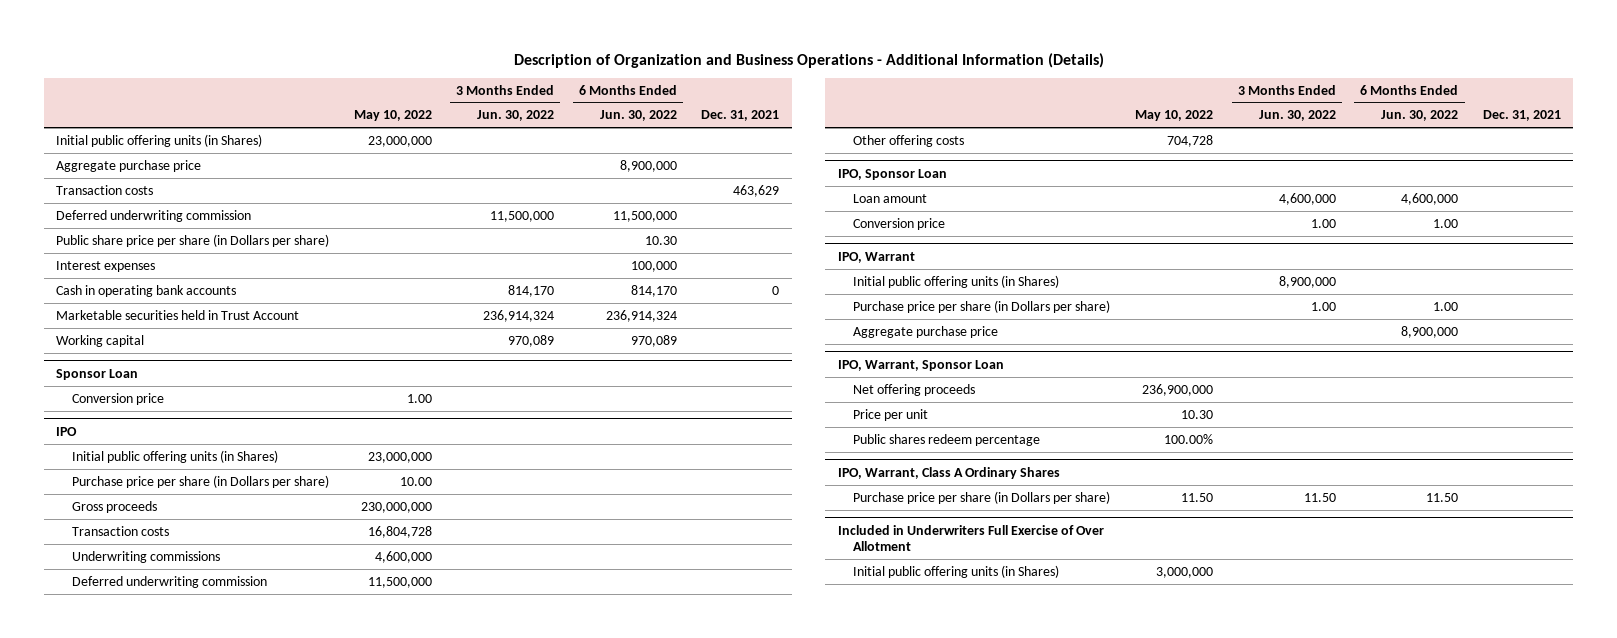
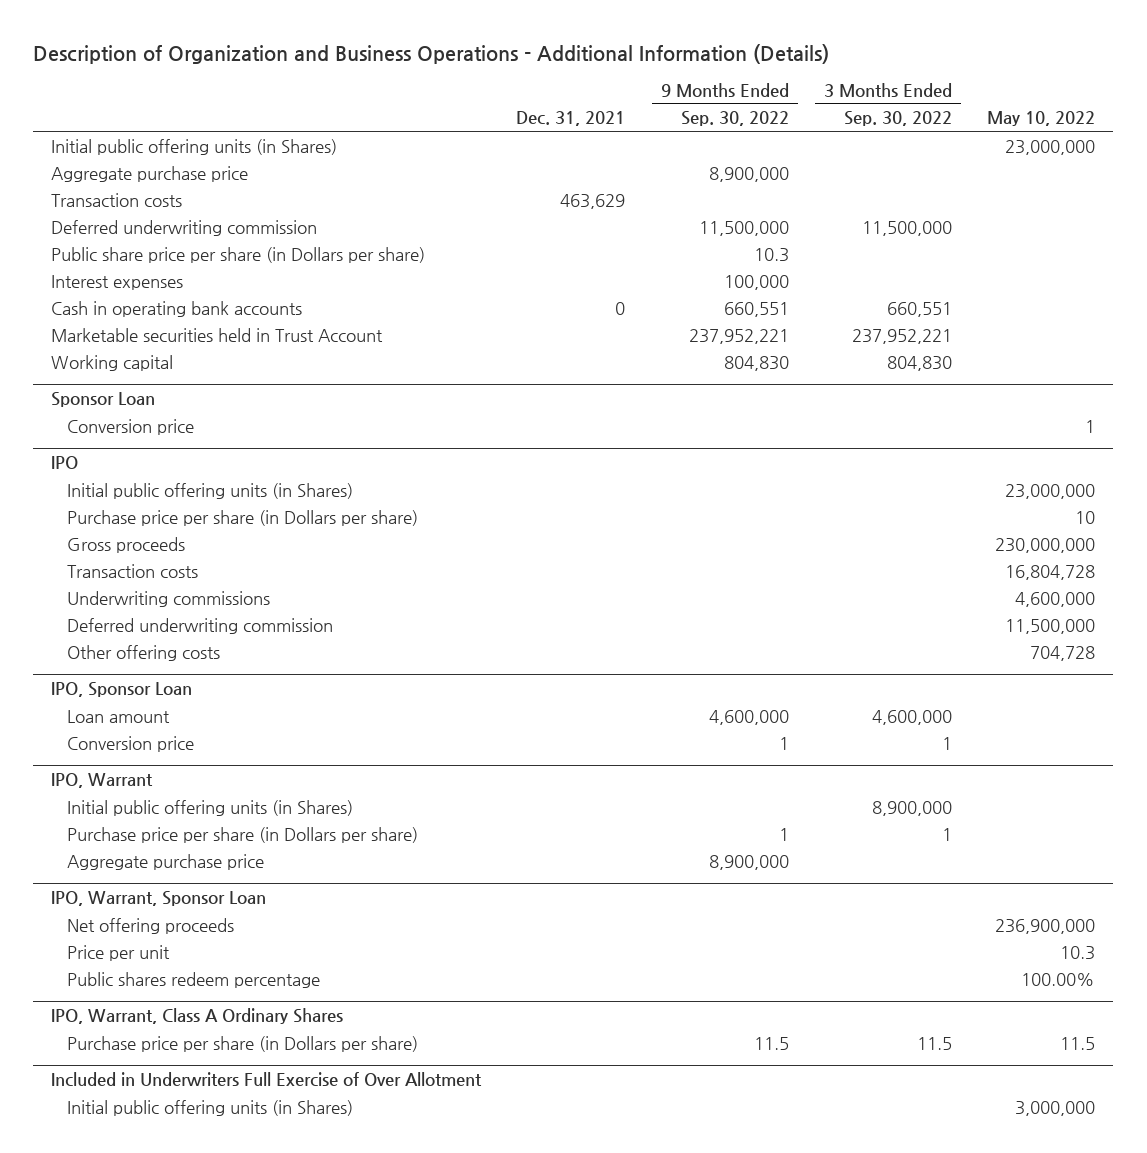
- | May 10, 2022 | 3 Months Ended Jun. 30, 2022 | 6 Months Ended Jun. 30, 2022 | Dec. 31, 2021
+ | Dec. 31, 2021 | 9 Months Ended Sep. 30, 2022 | 3 Months Ended Sep. 30, 2022 | May 10, 2022
@ Sponsor Loan
- Conversion price | 1.00 | | |
+ Conversion price | | | | 1
@ IPO
- Purchase price per share (in Dollars per share) | 10.00 | | |
+ Purchase price per share (in Dollars per share) | | | | 10
@ IPO, Warrant, Sponsor Loan
- Price per unit | 10.30 | | |
+ Price per unit | | | | 10.3
@ IPO, Warrant, Class A Ordinary Shares
- Purchase price per share (in Dollars per share) | 11.50 | 11.50 | 11.50 |
+ Purchase price per share (in Dollars per share) | | 11.5 | 11.5 | 11.5

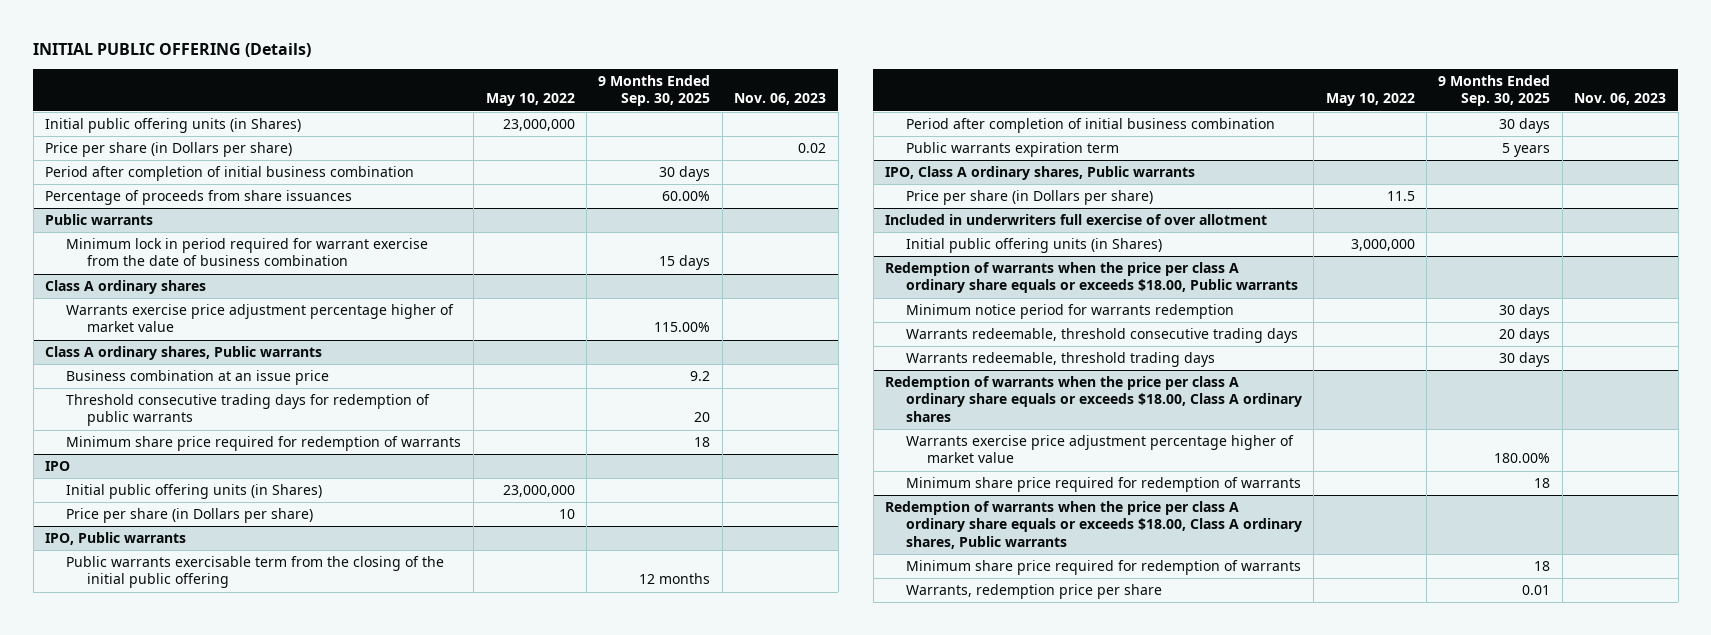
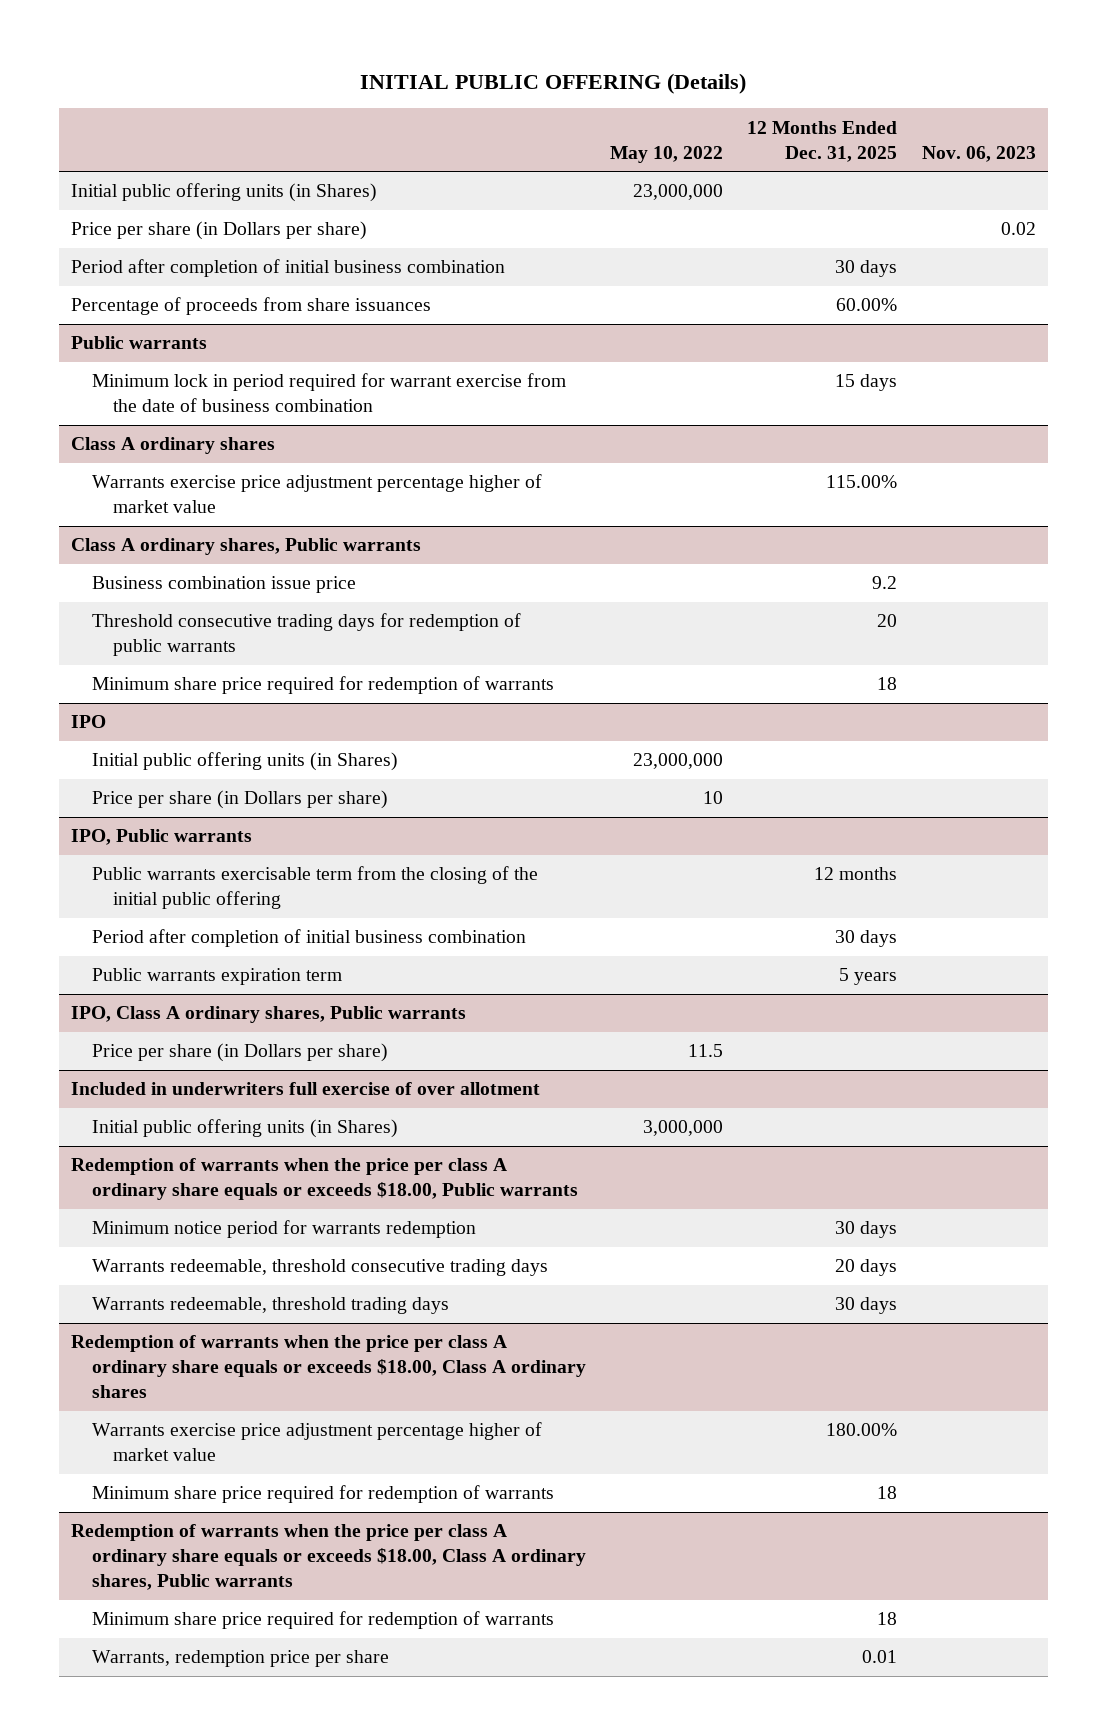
- | May 10, 2022 | 9 Months Ended Sep. 30, 2025 | Nov. 06, 2023
+ | May 10, 2022 | 12 Months Ended Dec. 31, 2025 | Nov. 06, 2023
@ Class A ordinary shares, Public warrants
- Business combination at an issue price | | 9.2 |
+ Business combination issue price | | 9.2 |

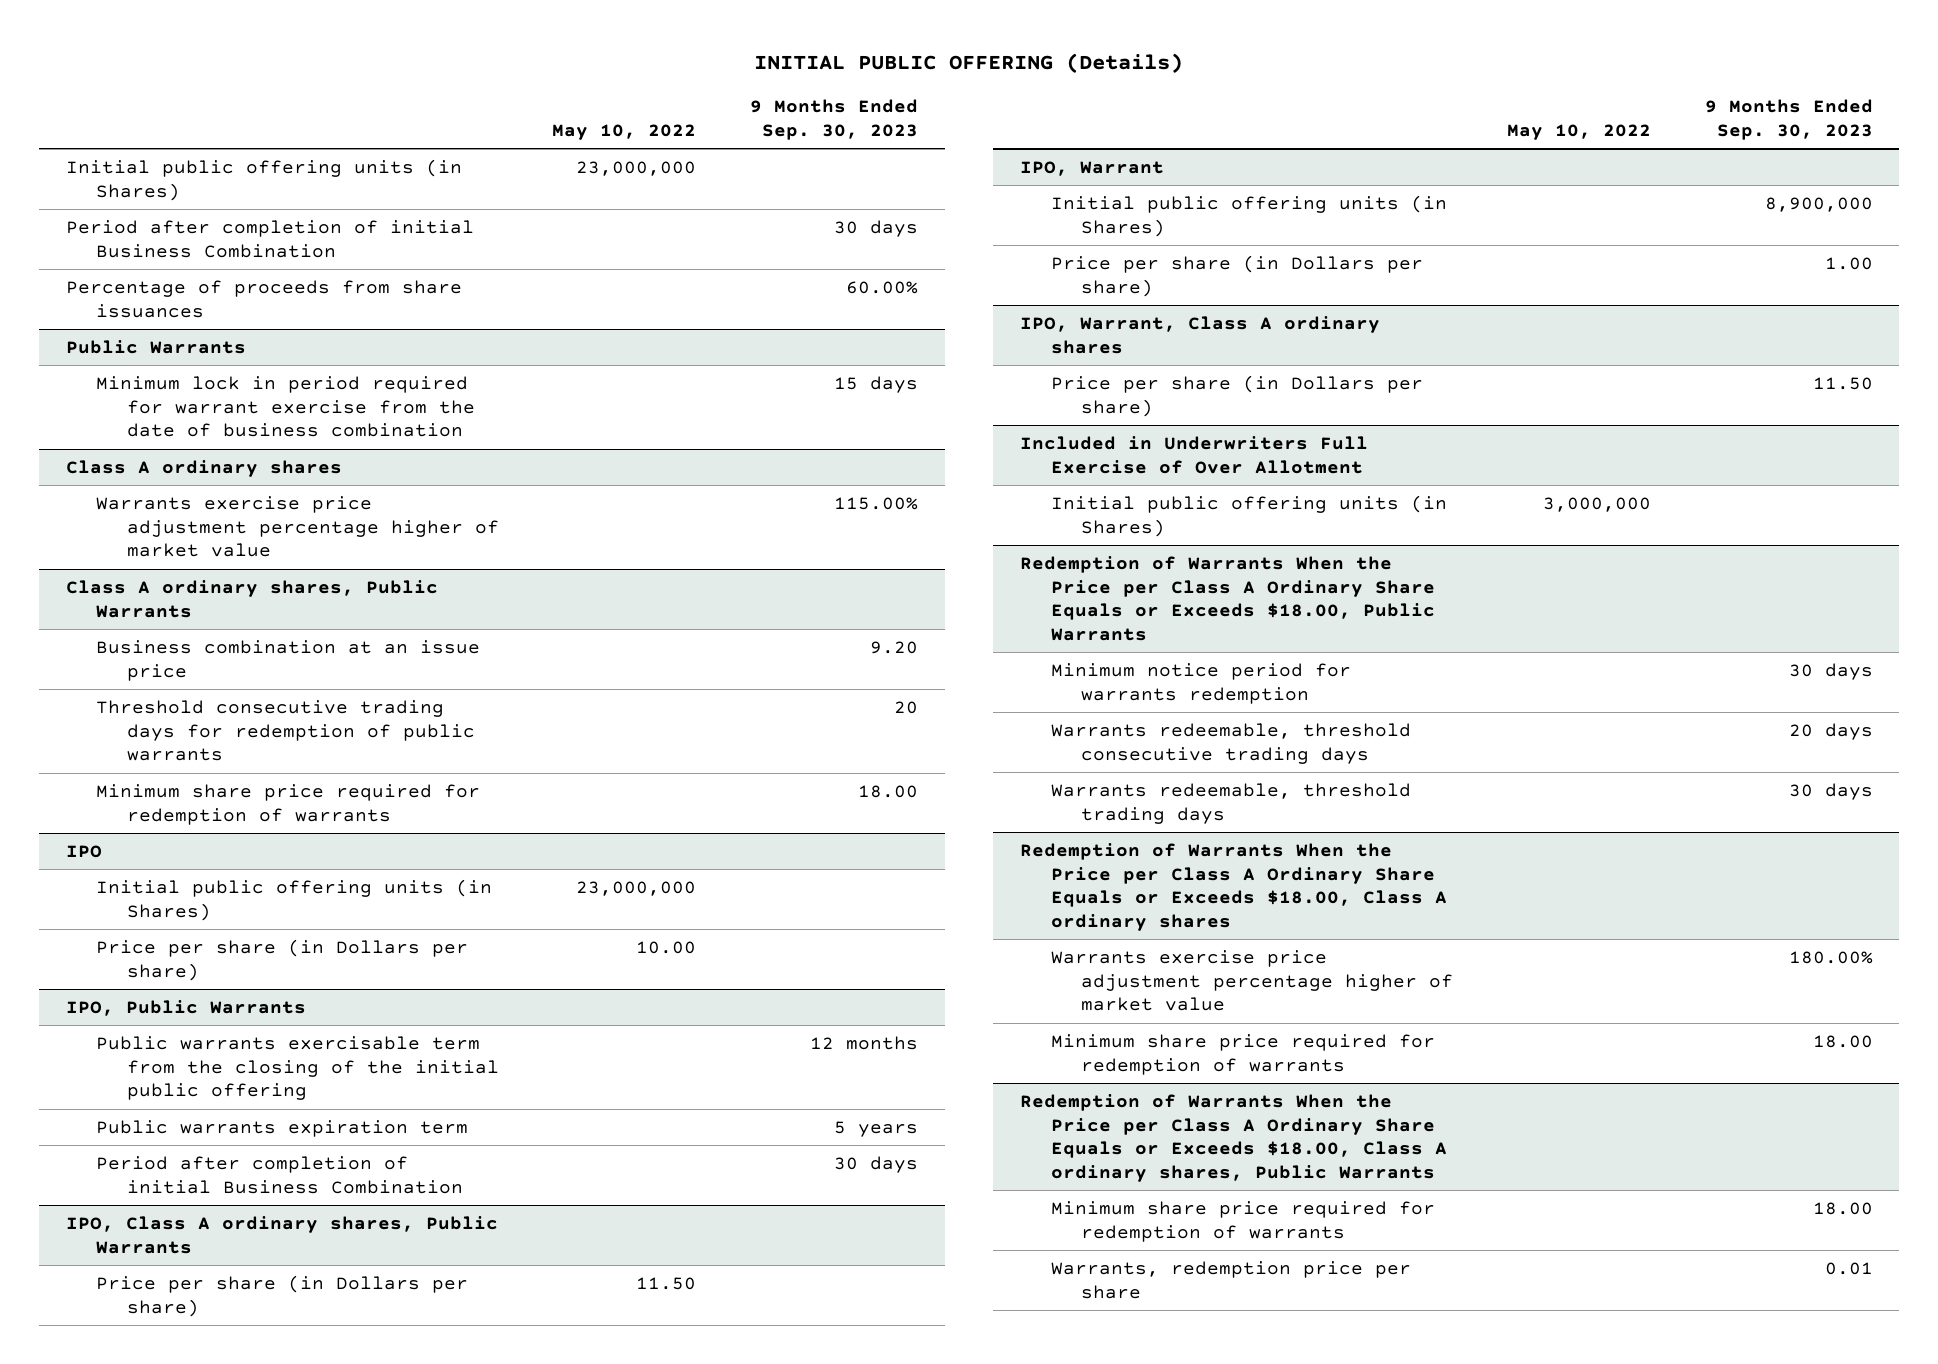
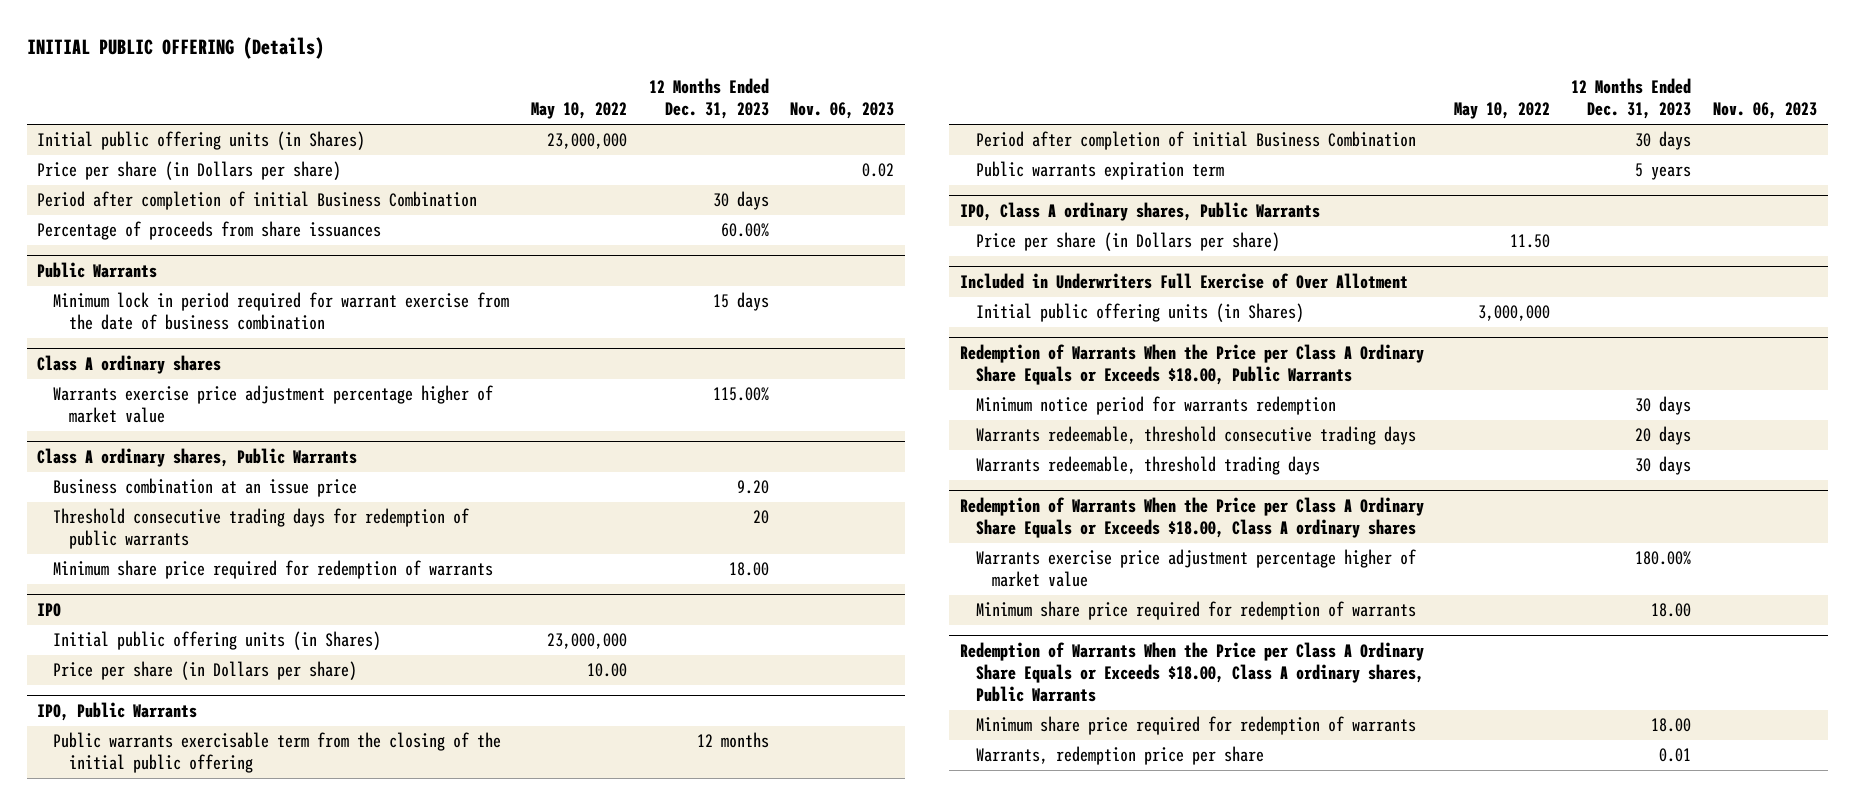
- | May 10, 2022 | 9 Months Ended Sep. 30, 2023
+ | May 10, 2022 | 12 Months Ended Dec. 31, 2023 | Nov. 06, 2023
+ Price per share (in Dollars per share) | | | 0.02
@ IPO, Public Warrants
moved down: Public warrants expiration term | | 5 years |
- IPO, Warrant
- Initial public offering units (in Shares) | | 8,900,000
- Price per share (in Dollars per share) | | 1.00
- IPO, Warrant, Class A ordinary shares
- Price per share (in Dollars per share) | | 11.50

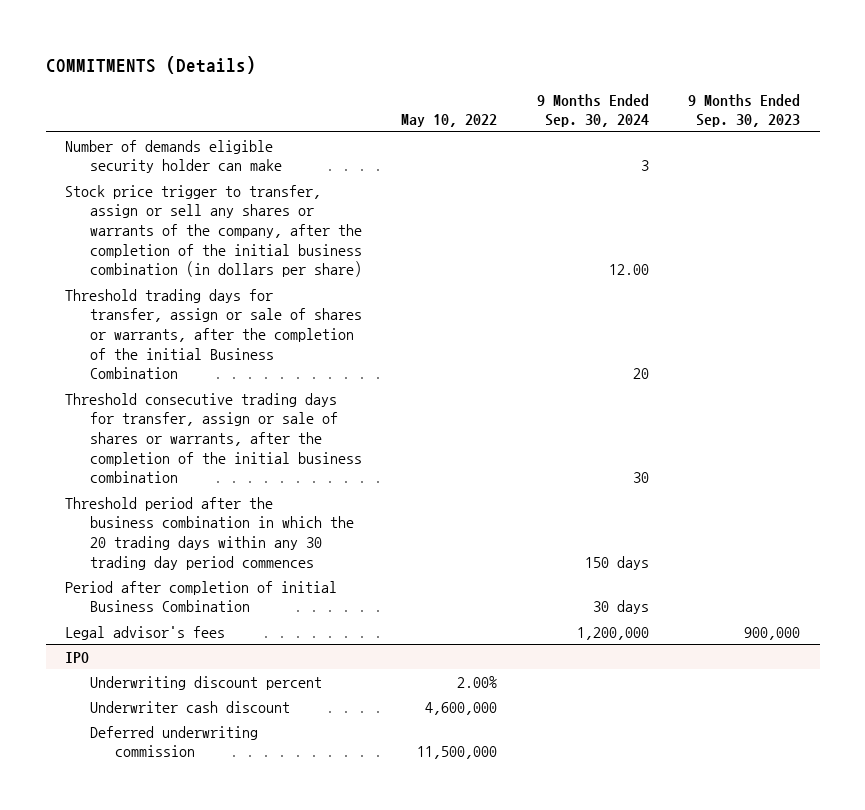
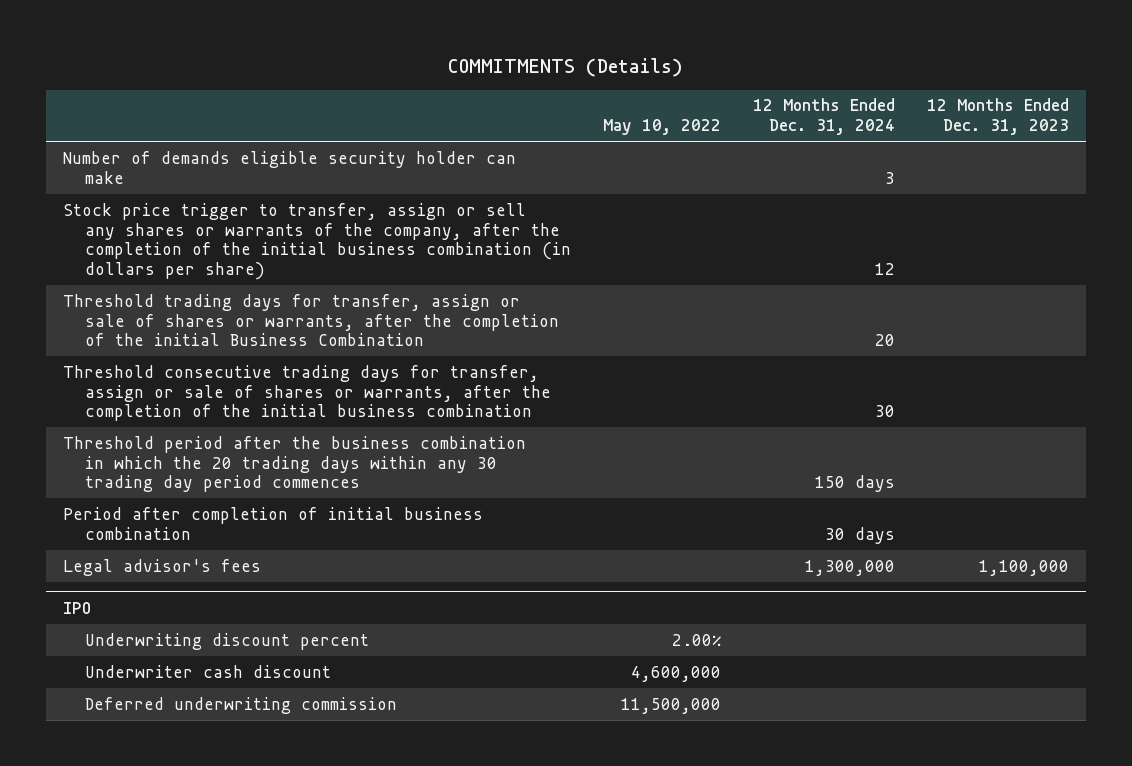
- | May 10, 2022 | 9 Months Ended Sep. 30, 2024 | 9 Months Ended Sep. 30, 2023
+ | May 10, 2022 | 12 Months Ended Dec. 31, 2024 | 12 Months Ended Dec. 31, 2023
- Period after completion of initial Business Combination | | 30 days |
+ Period after completion of initial business combination | | 30 days |

